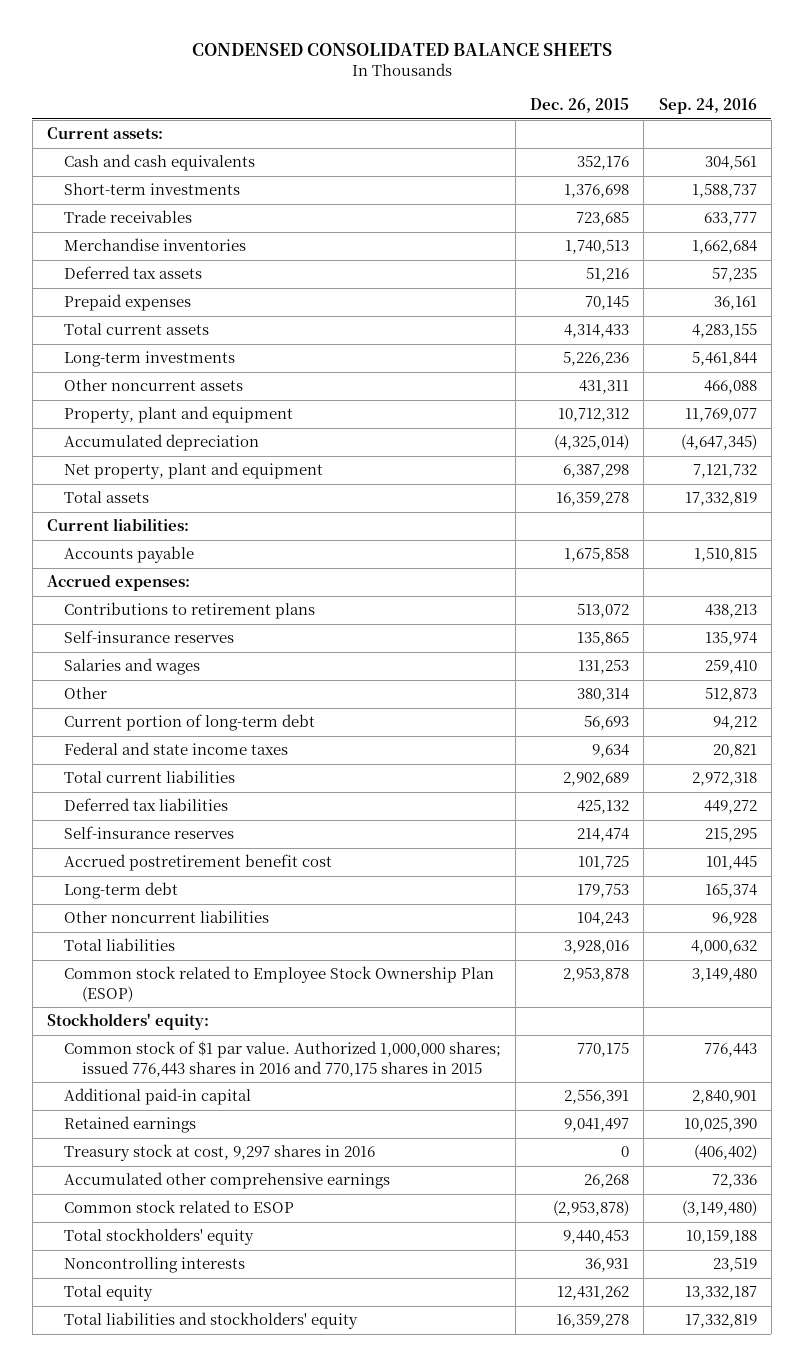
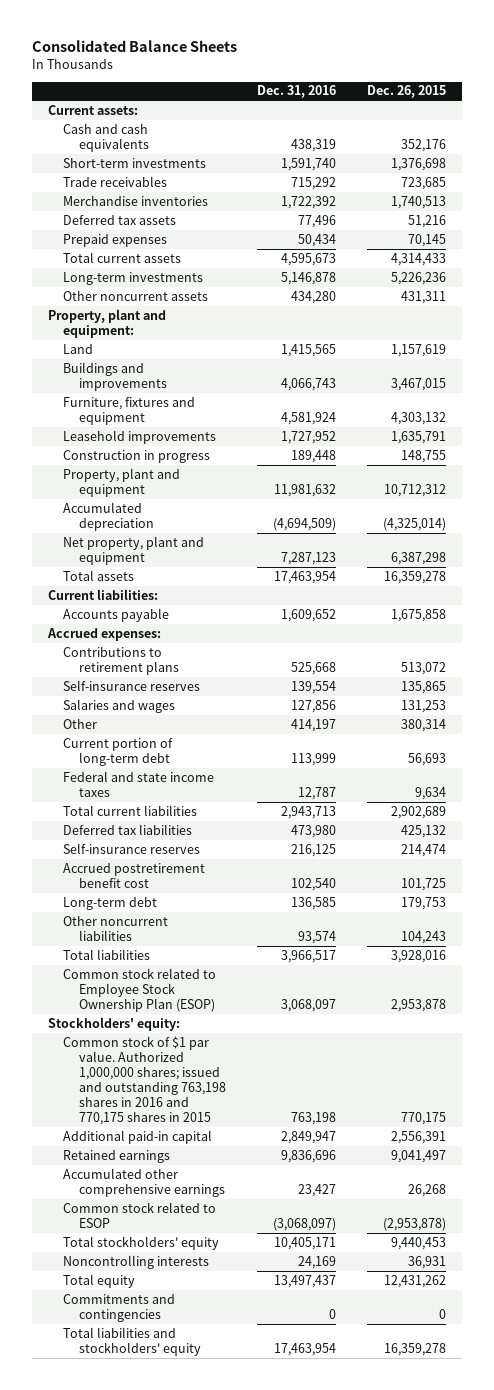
- CONDENSED CONSOLIDATED BALANCE SHEETS
+ Consolidated Balance Sheets
- | Dec. 26, 2015 | Sep. 24, 2016
+ | Dec. 31, 2016 | Dec. 26, 2015
+ Property, plant and equipment:
+ Land | 1,415,565 | 1,157,619
+ Buildings and improvements | 4,066,743 | 3,467,015
+ Furniture, fixtures and equipment | 4,581,924 | 4,303,132
+ Leasehold improvements | 1,727,952 | 1,635,791
+ Construction in progress | 189,448 | 148,755
- Common stock of $1 par value. Authorized 1,000,000 shares; issued 776,443 shares in 2016 and 770,175 shares in 2015 | 770,175 | 776,443
+ Common stock of $1 par value. Authorized 1,000,000 shares; issued and outstanding 763,198 shares in 2016 and 770,175 shares in 2015 | 763,198 | 770,175
- Treasury stock at cost, 9,297 shares in 2016 | 0 | (406,402)
+ Commitments and contingencies | 0 | 0

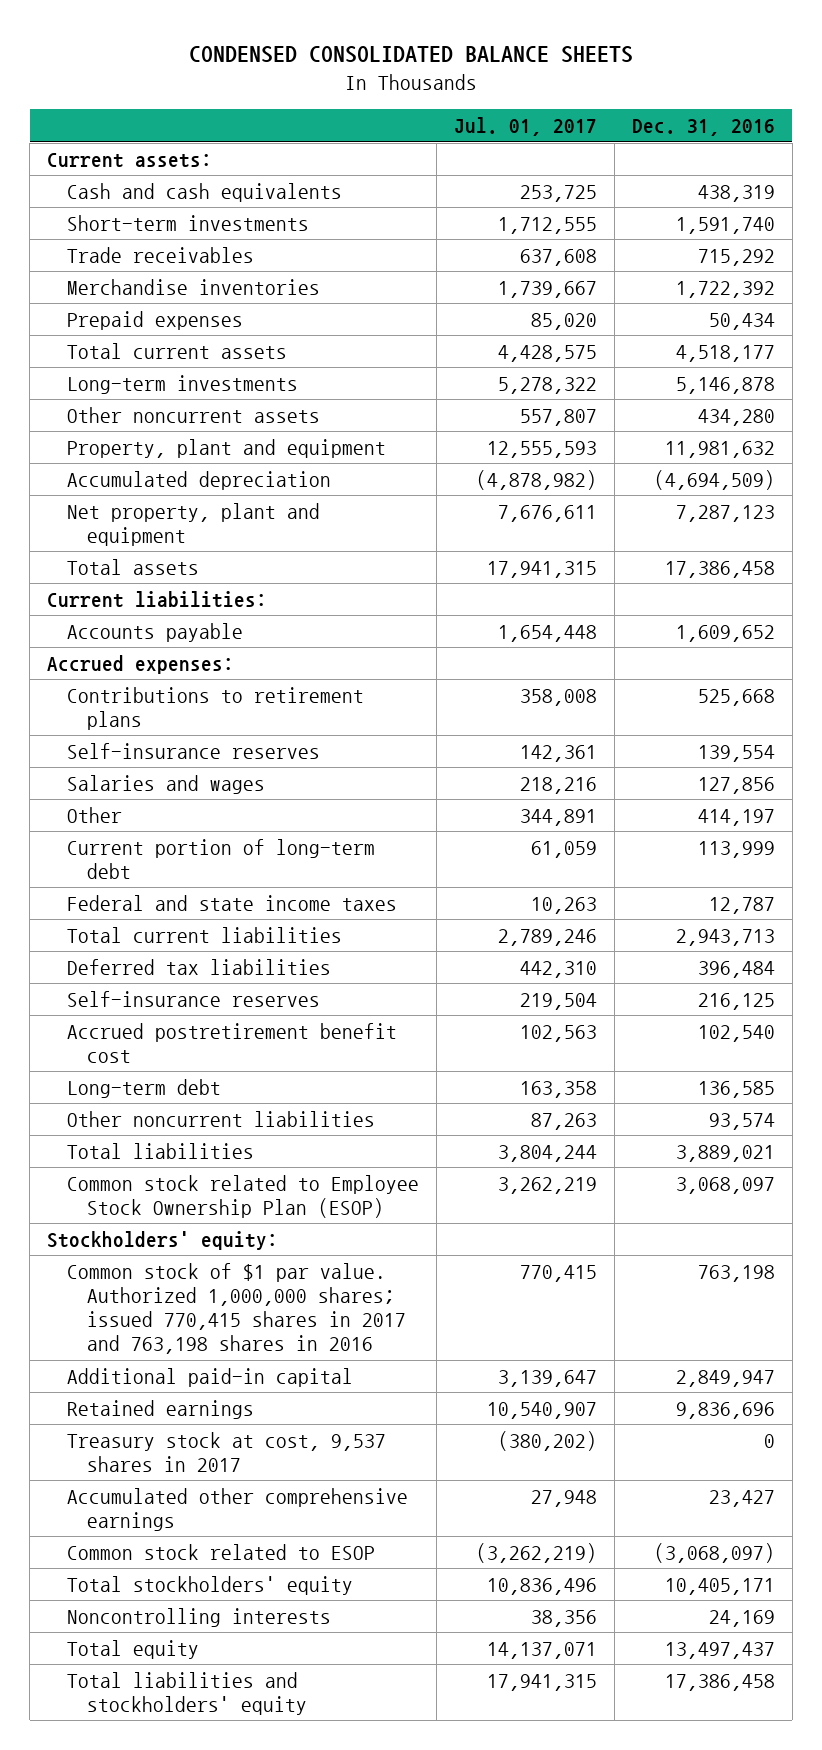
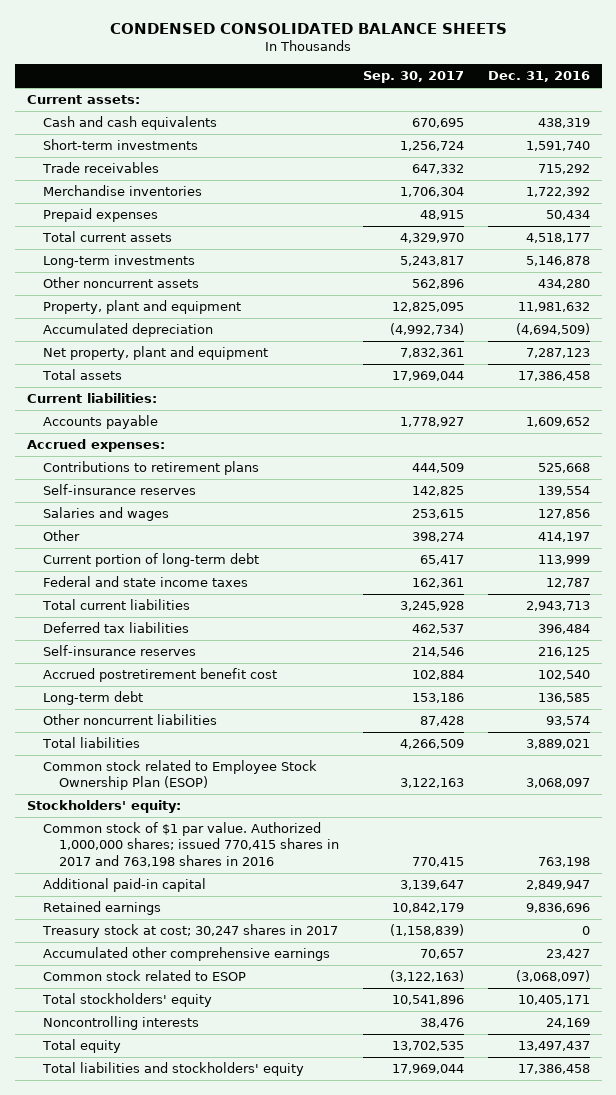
- | Jul. 01, 2017 | Dec. 31, 2016
+ | Sep. 30, 2017 | Dec. 31, 2016
- Treasury stock at cost, 9,537 shares in 2017 | (380,202) | 0
+ Treasury stock at cost; 30,247 shares in 2017 | (1,158,839) | 0

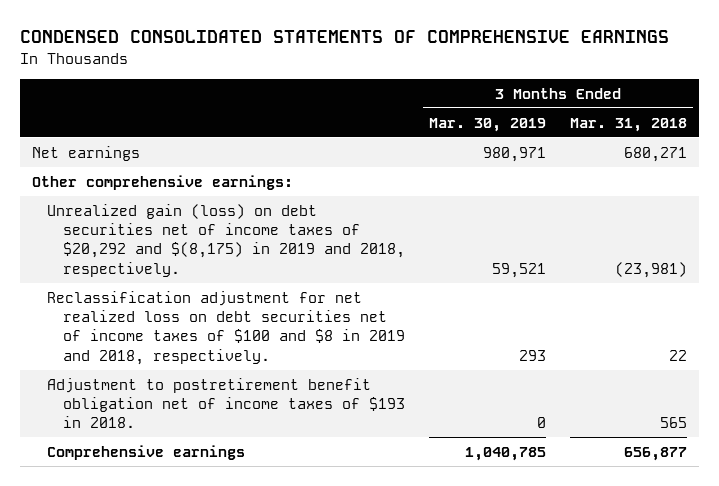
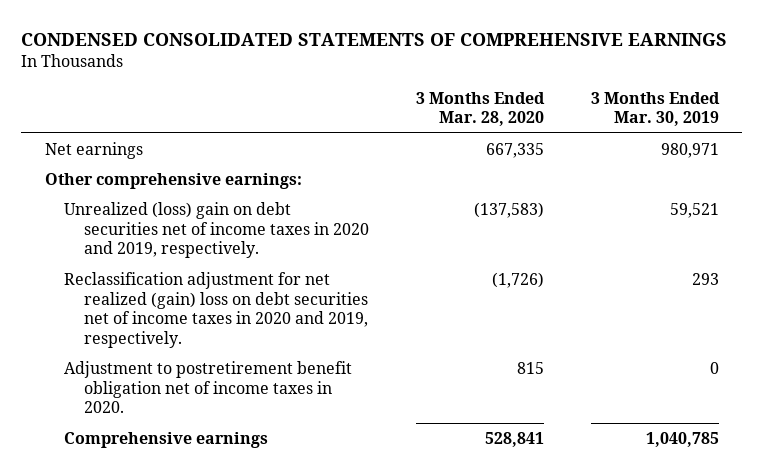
- | 3 Months Ended Mar. 30, 2019 | 3 Months Ended Mar. 31, 2018
+ | 3 Months Ended Mar. 28, 2020 | 3 Months Ended Mar. 30, 2019
- Unrealized gain (loss) on debt securities net of income taxes of $20,292 and $(8,175) in 2019 and 2018, respectively. | 59,521 | (23,981)
- Reclassification adjustment for net realized loss on debt securities net of income taxes of $100 and $8 in 2019 and 2018, respectively. | 293 | 22
- Adjustment to postretirement benefit obligation net of income taxes of $193 in 2018. | 0 | 565
+ Unrealized (loss) gain on debt securities net of income taxes in 2020 and 2019, respectively. | (137,583) | 59,521
+ Reclassification adjustment for net realized (gain) loss on debt securities net of income taxes in 2020 and 2019, respectively. | (1,726) | 293
+ Adjustment to postretirement benefit obligation net of income taxes in 2020. | 815 | 0

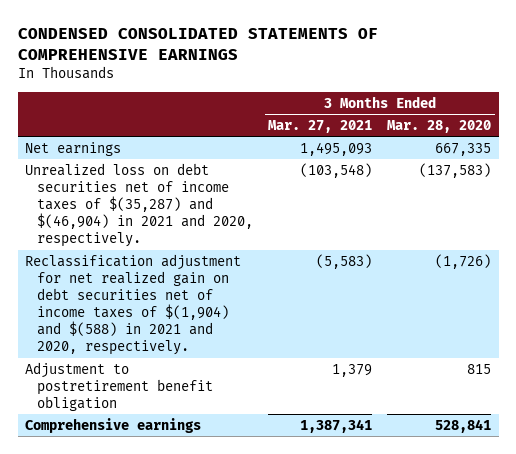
- | 3 Months Ended Mar. 28, 2020 | 3 Months Ended Mar. 30, 2019
+ | 3 Months Ended Mar. 27, 2021 | 3 Months Ended Mar. 28, 2020
- Other comprehensive earnings:
- Unrealized (loss) gain on debt securities net of income taxes in 2020 and 2019, respectively. | (137,583) | 59,521
- Reclassification adjustment for net realized (gain) loss on debt securities net of income taxes in 2020 and 2019, respectively. | (1,726) | 293
- Adjustment to postretirement benefit obligation net of income taxes in 2020. | 815 | 0
+ Unrealized loss on debt securities net of income taxes of $(35,287) and $(46,904) in 2021 and 2020, respectively. | (103,548) | (137,583)
+ Reclassification adjustment for net realized gain on debt securities net of income taxes of $(1,904) and $(588) in 2021 and 2020, respectively. | (5,583) | (1,726)
+ Adjustment to postretirement benefit obligation | 1,379 | 815

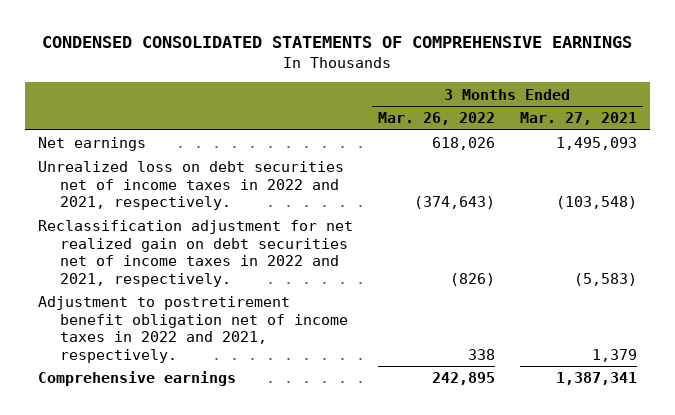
- | 3 Months Ended Mar. 27, 2021 | 3 Months Ended Mar. 28, 2020
+ | 3 Months Ended Mar. 26, 2022 | 3 Months Ended Mar. 27, 2021
- Unrealized loss on debt securities net of income taxes of $(35,287) and $(46,904) in 2021 and 2020, respectively. | (103,548) | (137,583)
- Reclassification adjustment for net realized gain on debt securities net of income taxes of $(1,904) and $(588) in 2021 and 2020, respectively. | (5,583) | (1,726)
- Adjustment to postretirement benefit obligation | 1,379 | 815
+ Unrealized loss on debt securities net of income taxes in 2022 and 2021, respectively. | (374,643) | (103,548)
+ Reclassification adjustment for net realized gain on debt securities net of income taxes in 2022 and 2021, respectively. | (826) | (5,583)
+ Adjustment to postretirement benefit obligation net of income taxes in 2022 and 2021, respectively. | 338 | 1,379

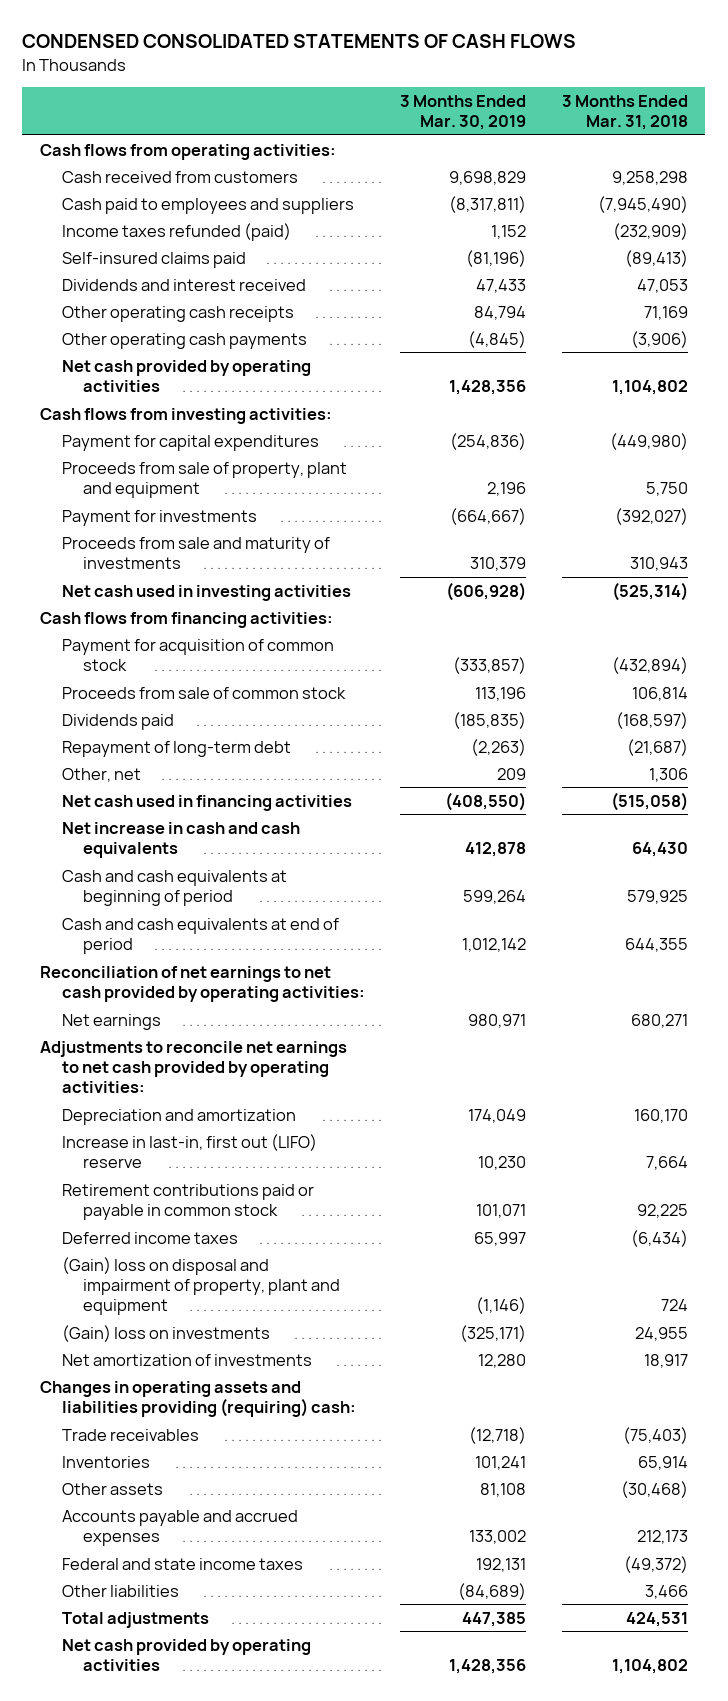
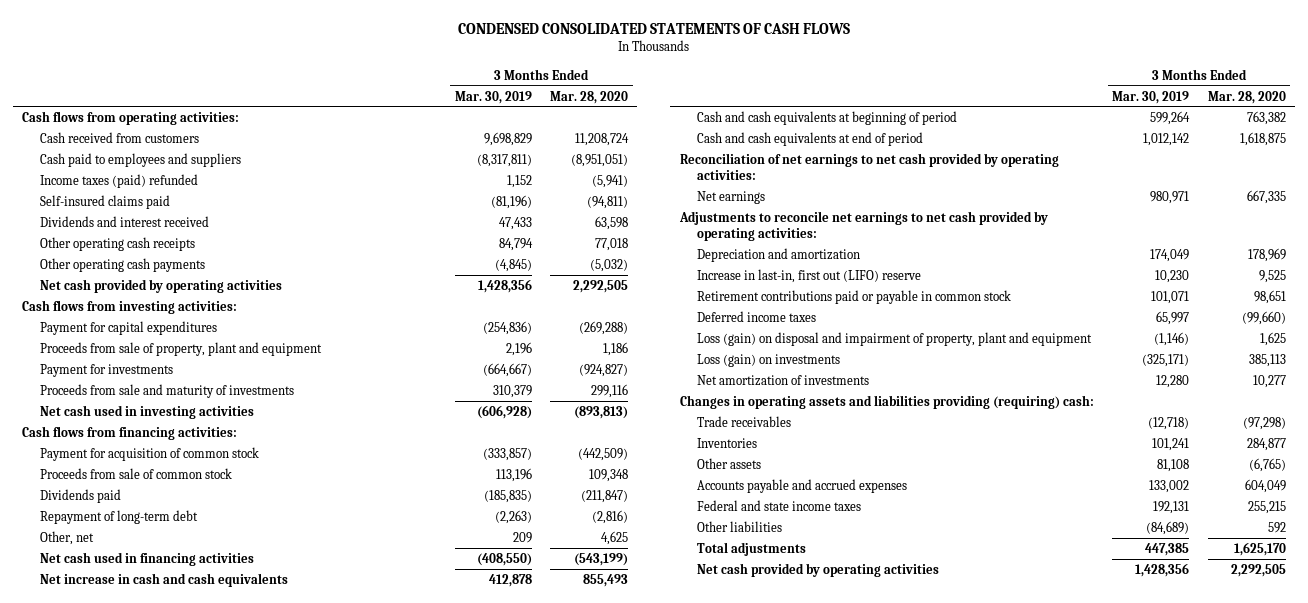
- | 3 Months Ended Mar. 30, 2019 | 3 Months Ended Mar. 31, 2018
+ | 3 Months Ended Mar. 30, 2019 | 3 Months Ended Mar. 28, 2020
- Income taxes refunded (paid) | 1,152 | (232,909)
+ Income taxes (paid) refunded | 1,152 | (5,941)
- (Gain) loss on disposal and impairment of property, plant and equipment | (1,146) | 724
- (Gain) loss on investments | (325,171) | 24,955
+ Loss (gain) on disposal and impairment of property, plant and equipment | (1,146) | 1,625
+ Loss (gain) on investments | (325,171) | 385,113

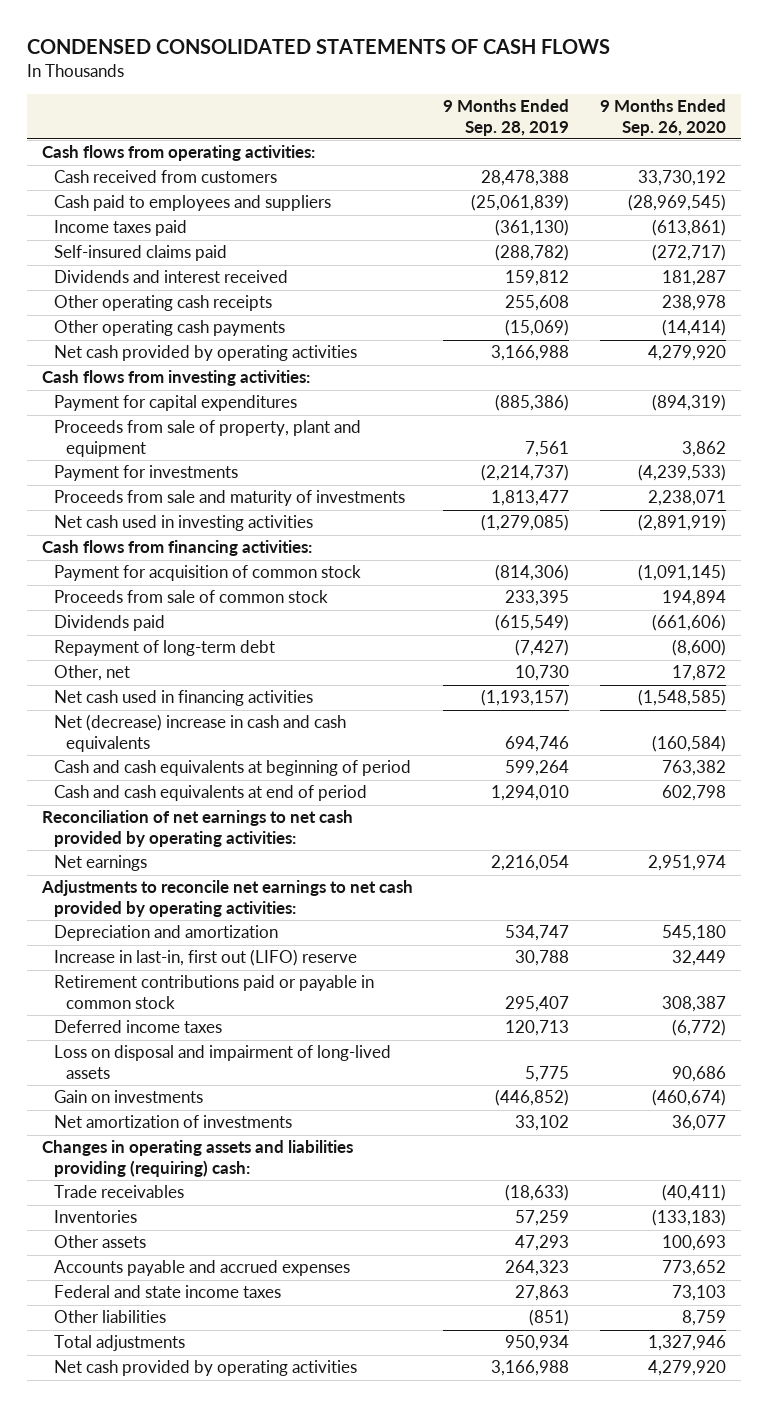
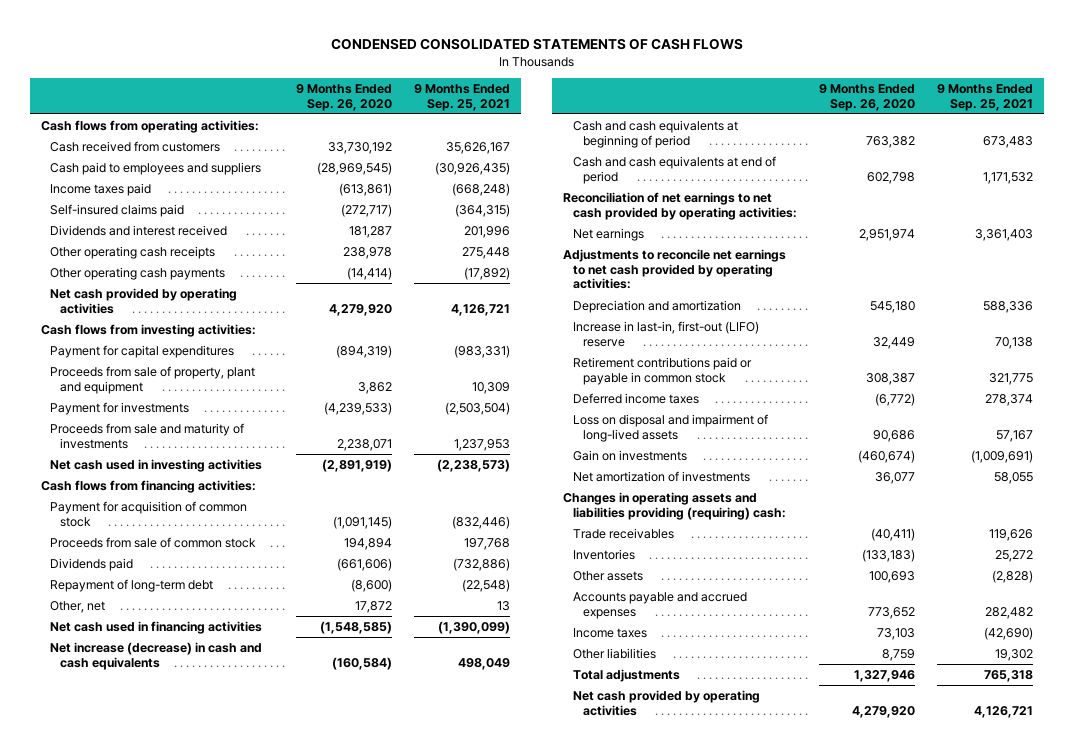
- | 9 Months Ended Sep. 28, 2019 | 9 Months Ended Sep. 26, 2020
+ | 9 Months Ended Sep. 26, 2020 | 9 Months Ended Sep. 25, 2021
- Net (decrease) increase in cash and cash equivalents | 694,746 | (160,584)
+ Net increase (decrease) in cash and cash equivalents | (160,584) | 498,049
- Increase in last-in, first out (LIFO) reserve | 30,788 | 32,449
+ Increase in last-in, first-out (LIFO) reserve | 32,449 | 70,138
- Federal and state income taxes | 27,863 | 73,103
+ Income taxes | 73,103 | (42,690)

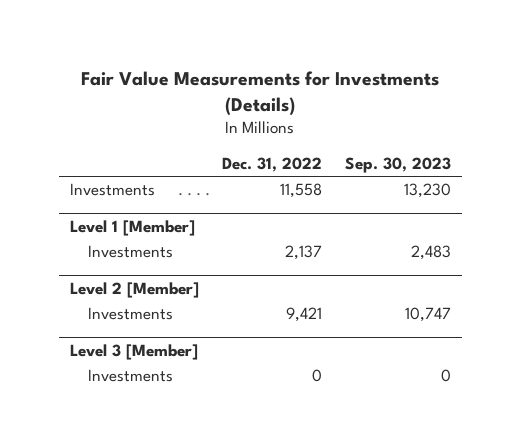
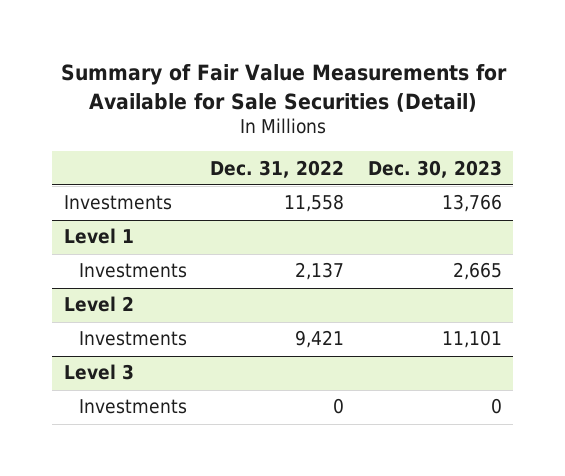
- Fair Value Measurements for Investments (Details)
+ Summary of Fair Value Measurements for Available for Sale Securities (Detail)
- | Dec. 31, 2022 | Sep. 30, 2023
+ | Dec. 31, 2022 | Dec. 30, 2023
- Level 1 [Member]
+ Level 1
- Level 2 [Member]
+ Level 2
- Level 3 [Member]
+ Level 3

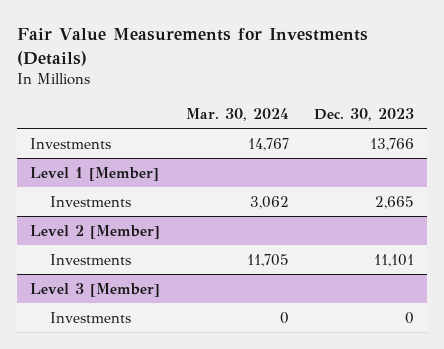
- Summary of Fair Value Measurements for Available for Sale Securities (Detail)
+ Fair Value Measurements for Investments (Details)
- | Dec. 31, 2022 | Dec. 30, 2023
+ | Mar. 30, 2024 | Dec. 30, 2023
- Level 1
+ Level 1 [Member]
- Level 2
+ Level 2 [Member]
- Level 3
+ Level 3 [Member]

